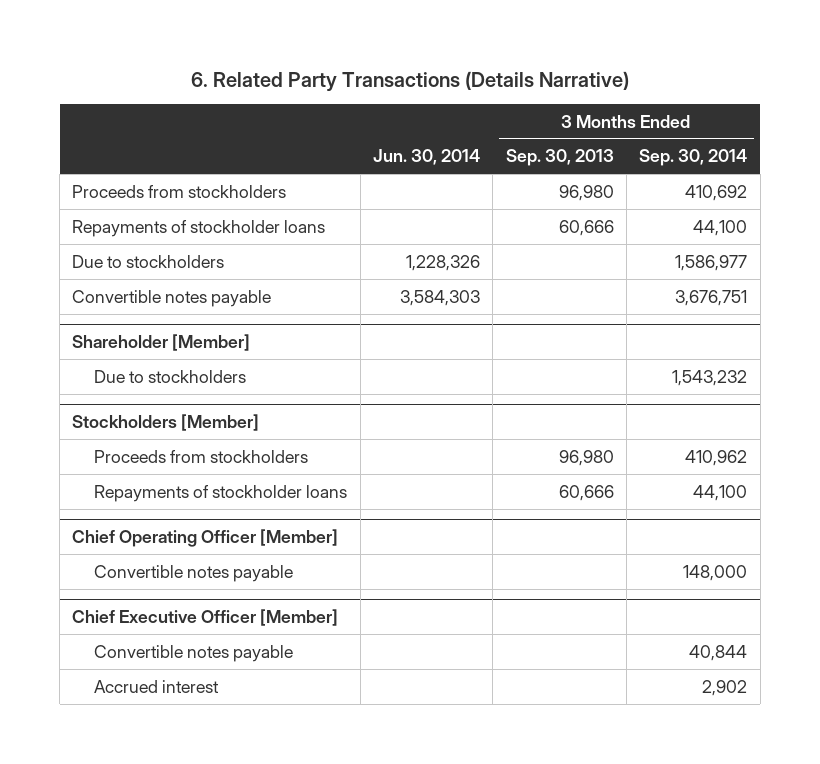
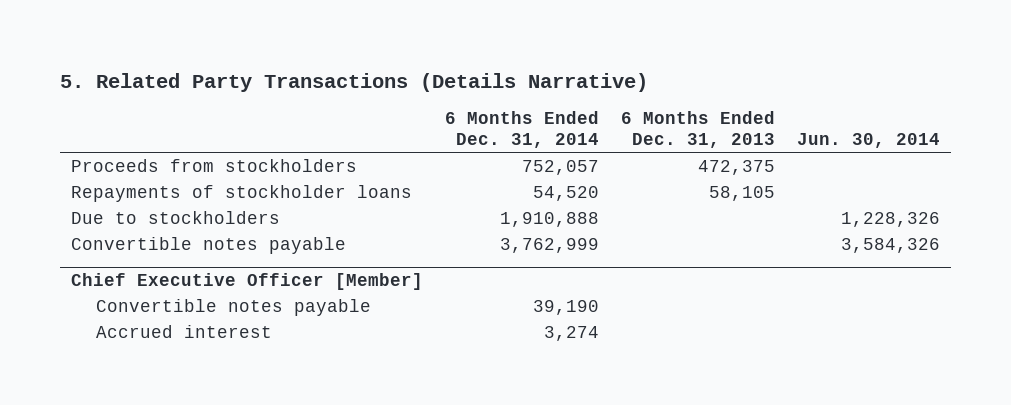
- 6. Related Party Transactions (Details Narrative)
+ 5. Related Party Transactions (Details Narrative)
- | Jun. 30, 2014 | 3 Months Ended Sep. 30, 2013 | 3 Months Ended Sep. 30, 2014
+ | 6 Months Ended Dec. 31, 2014 | 6 Months Ended Dec. 31, 2013 | Jun. 30, 2014
- Convertible notes payable | 3,584,303 | | 3,676,751
- Shareholder [Member]
- Due to stockholders | | | 1,543,232
- Stockholders [Member]
- Proceeds from stockholders | | 96,980 | 410,962
- Repayments of stockholder loans | | 60,666 | 44,100
- Chief Operating Officer [Member]
- Convertible notes payable | | | 148,000
+ Convertible notes payable | 3,762,999 | | 3,584,326

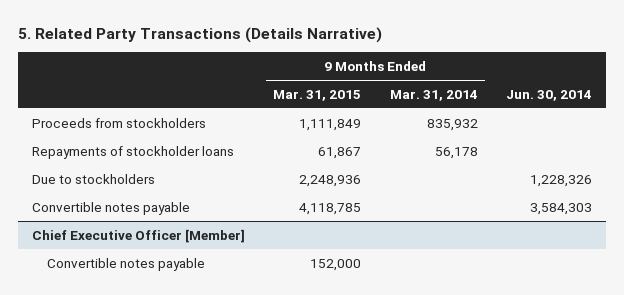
- | 6 Months Ended Dec. 31, 2014 | 6 Months Ended Dec. 31, 2013 | Jun. 30, 2014
+ | 9 Months Ended Mar. 31, 2015 | 9 Months Ended Mar. 31, 2014 | Jun. 30, 2014
- Convertible notes payable | 3,762,999 | | 3,584,326
+ Convertible notes payable | 4,118,785 | | 3,584,303
@ Chief Executive Officer [Member]
- Accrued interest | 3,274 | |

